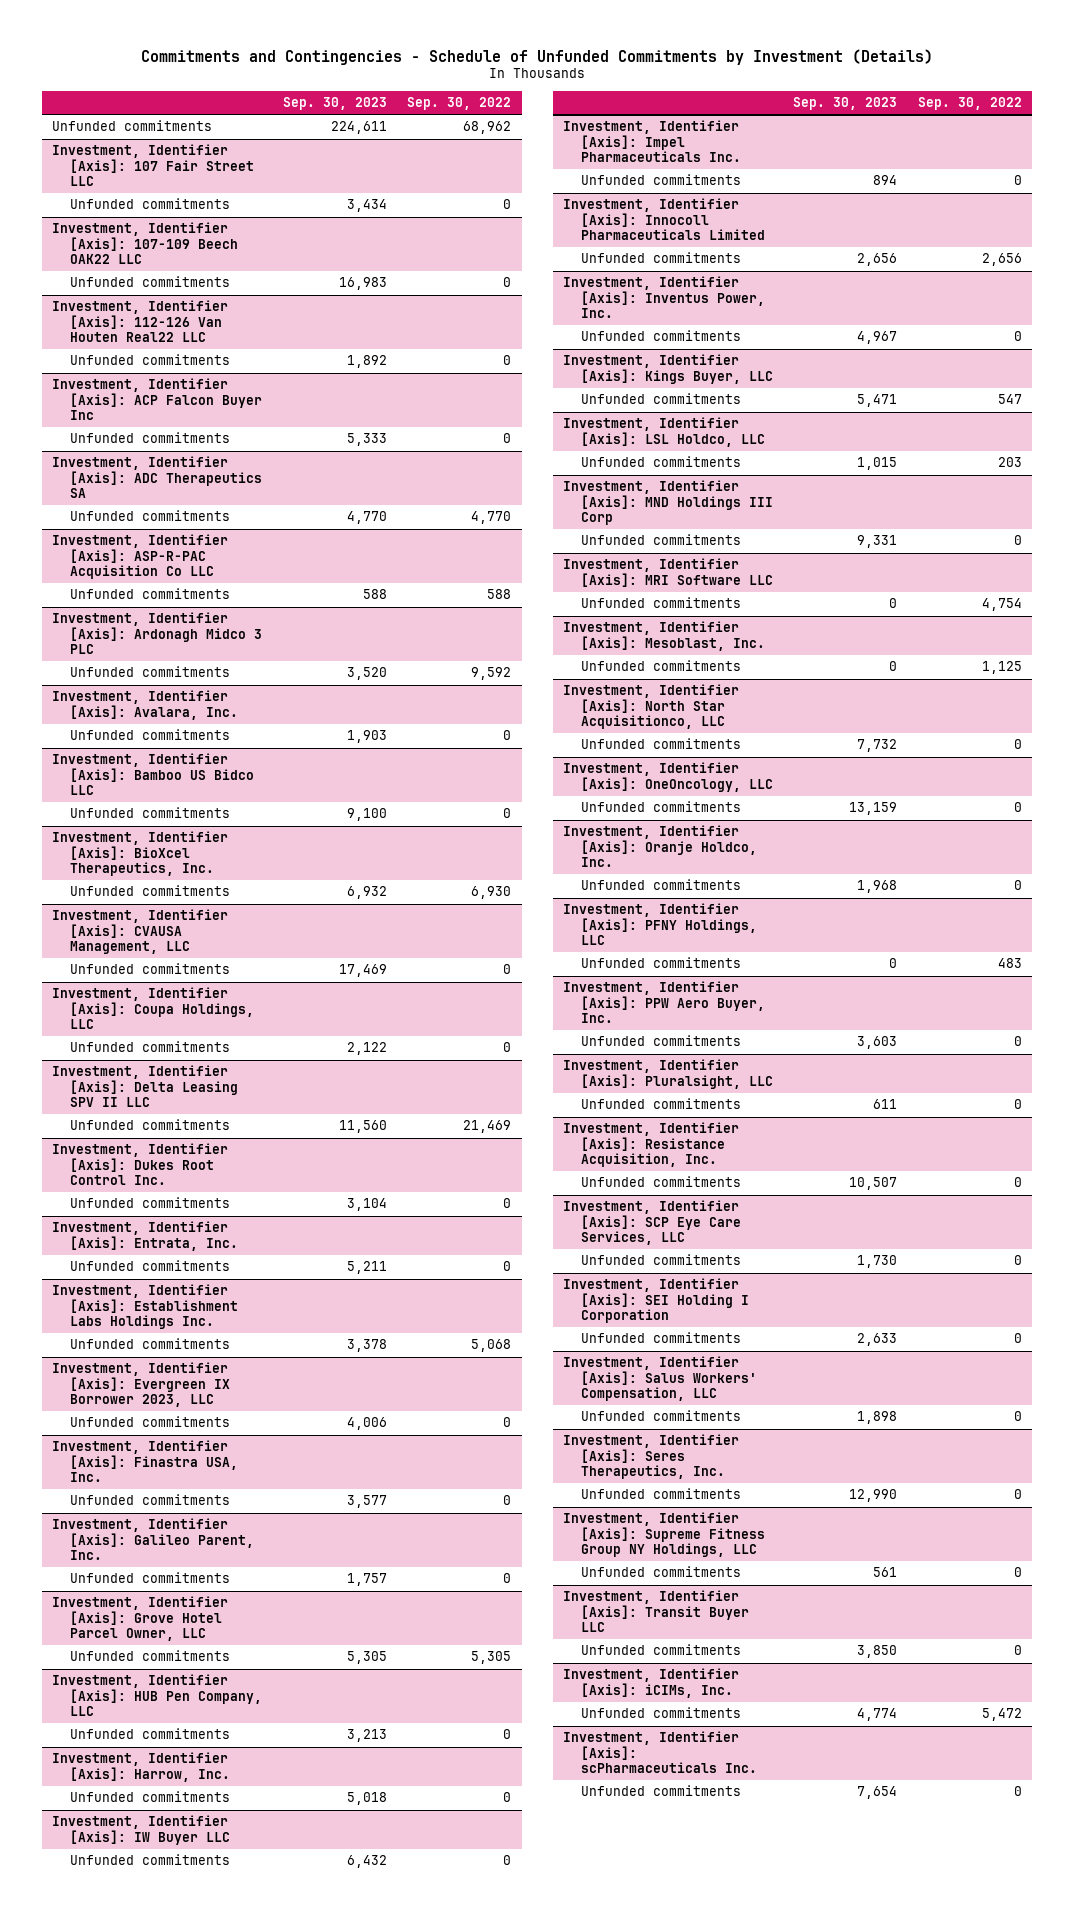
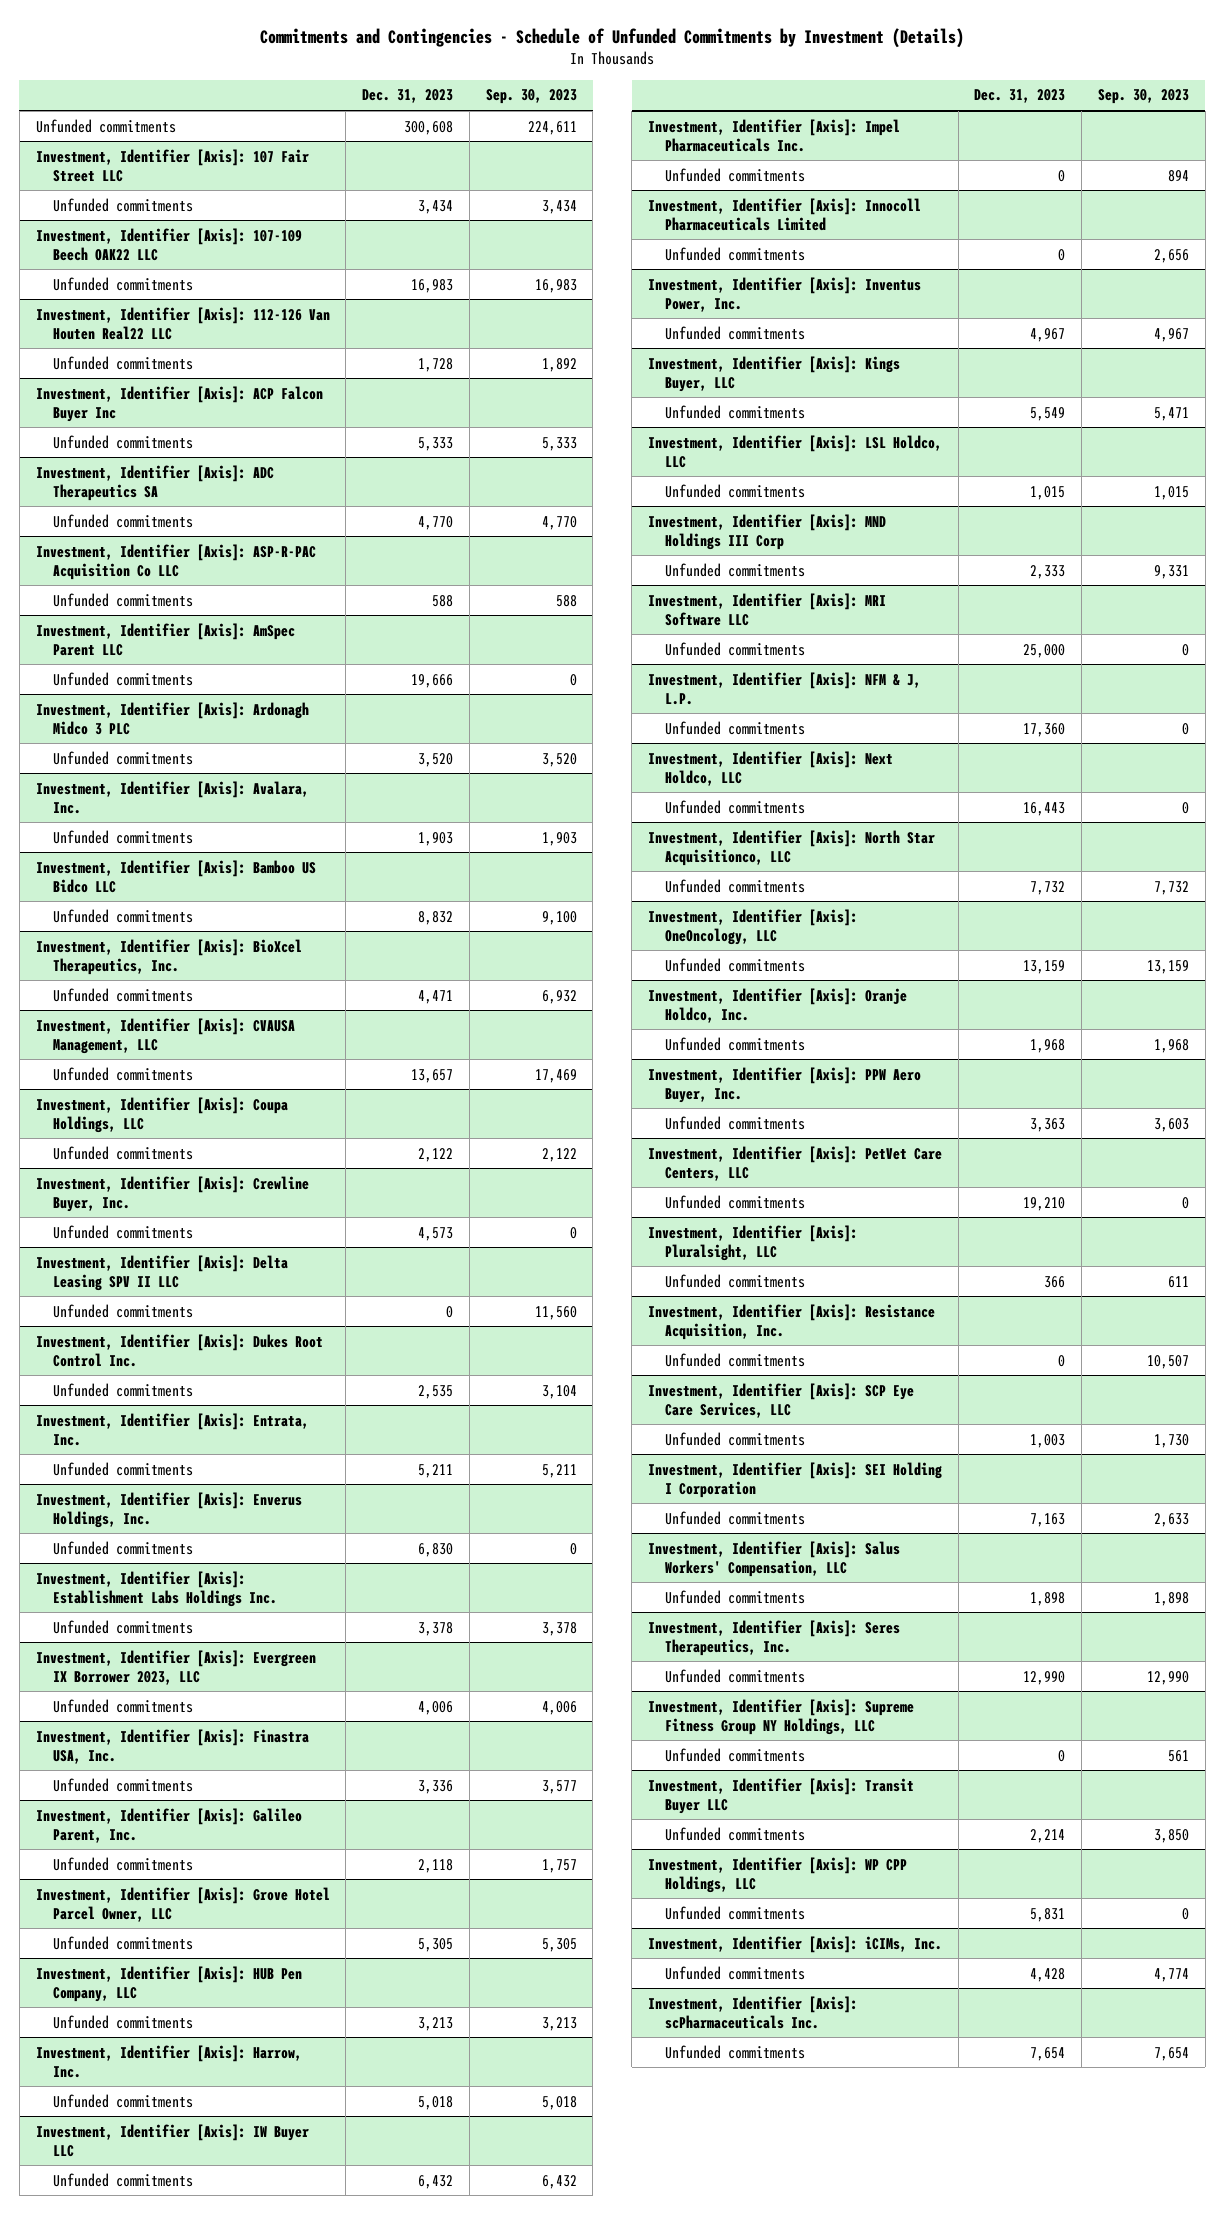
- | Sep. 30, 2023 | Sep. 30, 2022
+ | Dec. 31, 2023 | Sep. 30, 2023
+ Investment, Identifier [Axis]: AmSpec Parent LLC
+ Unfunded commitments | 19,666 | 0
+ Investment, Identifier [Axis]: Crewline Buyer, Inc.
+ Unfunded commitments | 4,573 | 0
+ Investment, Identifier [Axis]: Enverus Holdings, Inc.
+ Unfunded commitments | 6,830 | 0
- Investment, Identifier [Axis]: Mesoblast, Inc.
+ Investment, Identifier [Axis]: NFM & J, L.P.
+ Investment, Identifier [Axis]: Next Holdco, LLC
+ Unfunded commitments | 16,443 | 0
- Investment, Identifier [Axis]: PFNY Holdings, LLC
- Unfunded commitments | 0 | 483
+ Investment, Identifier [Axis]: PetVet Care Centers, LLC
+ Unfunded commitments | 19,210 | 0
+ Investment, Identifier [Axis]: WP CPP Holdings, LLC
+ Unfunded commitments | 5,831 | 0

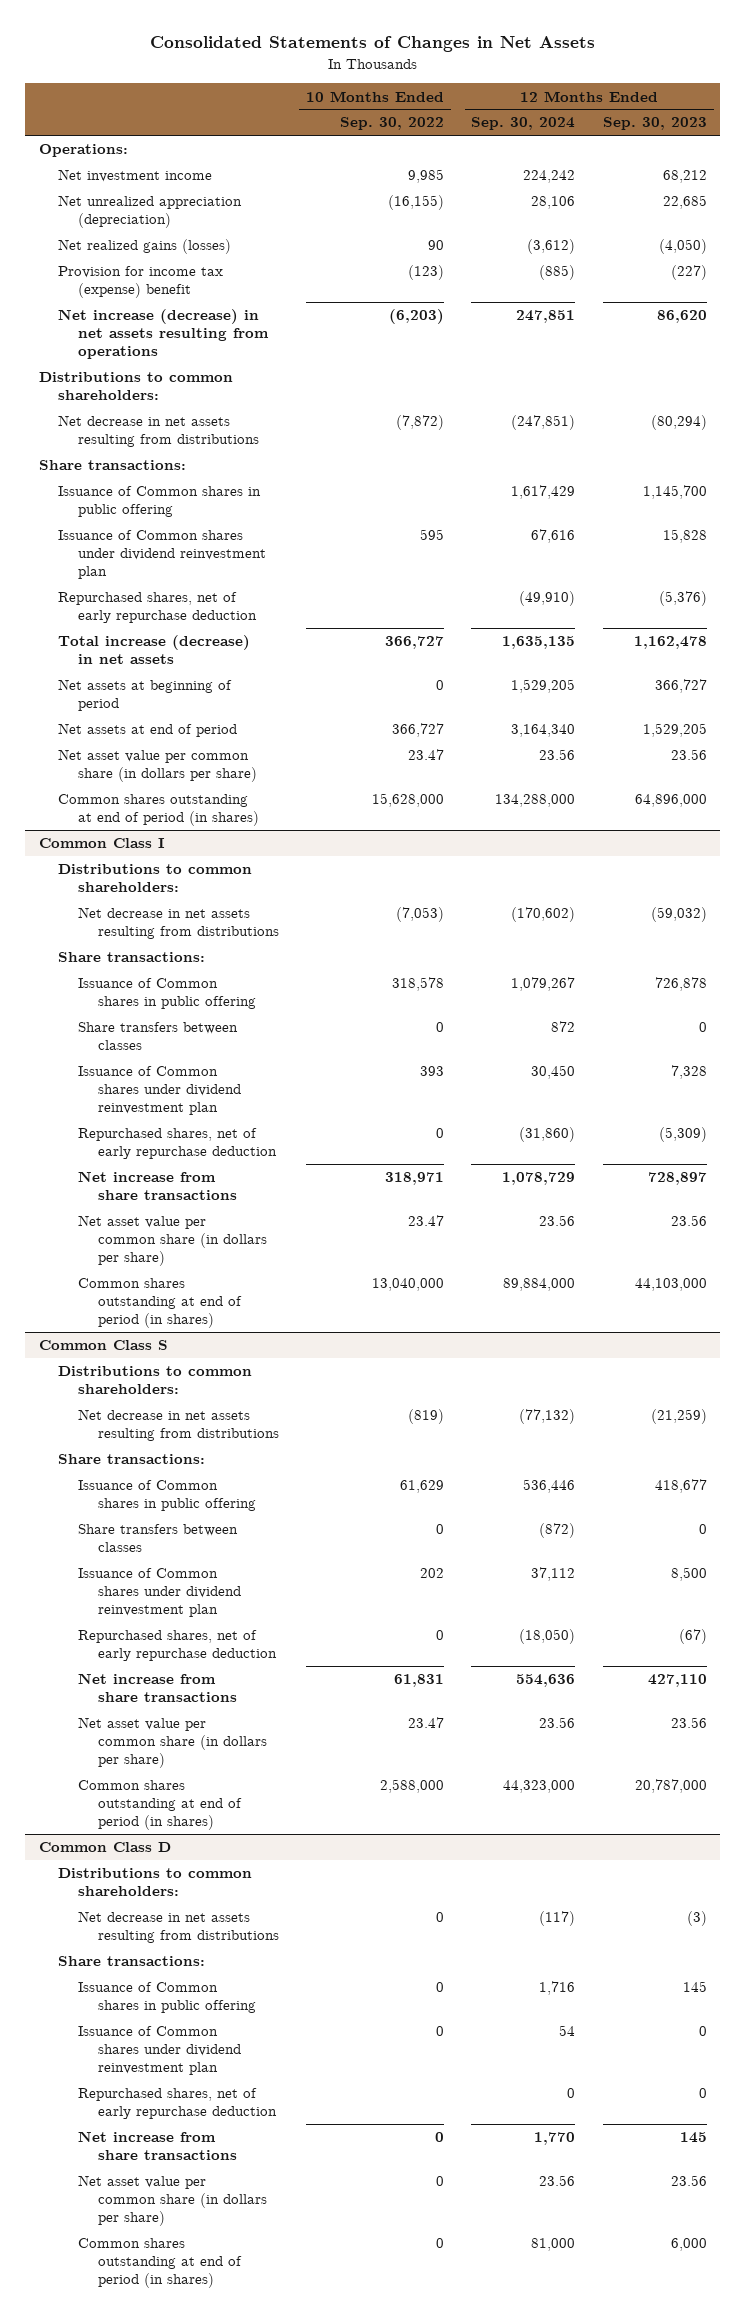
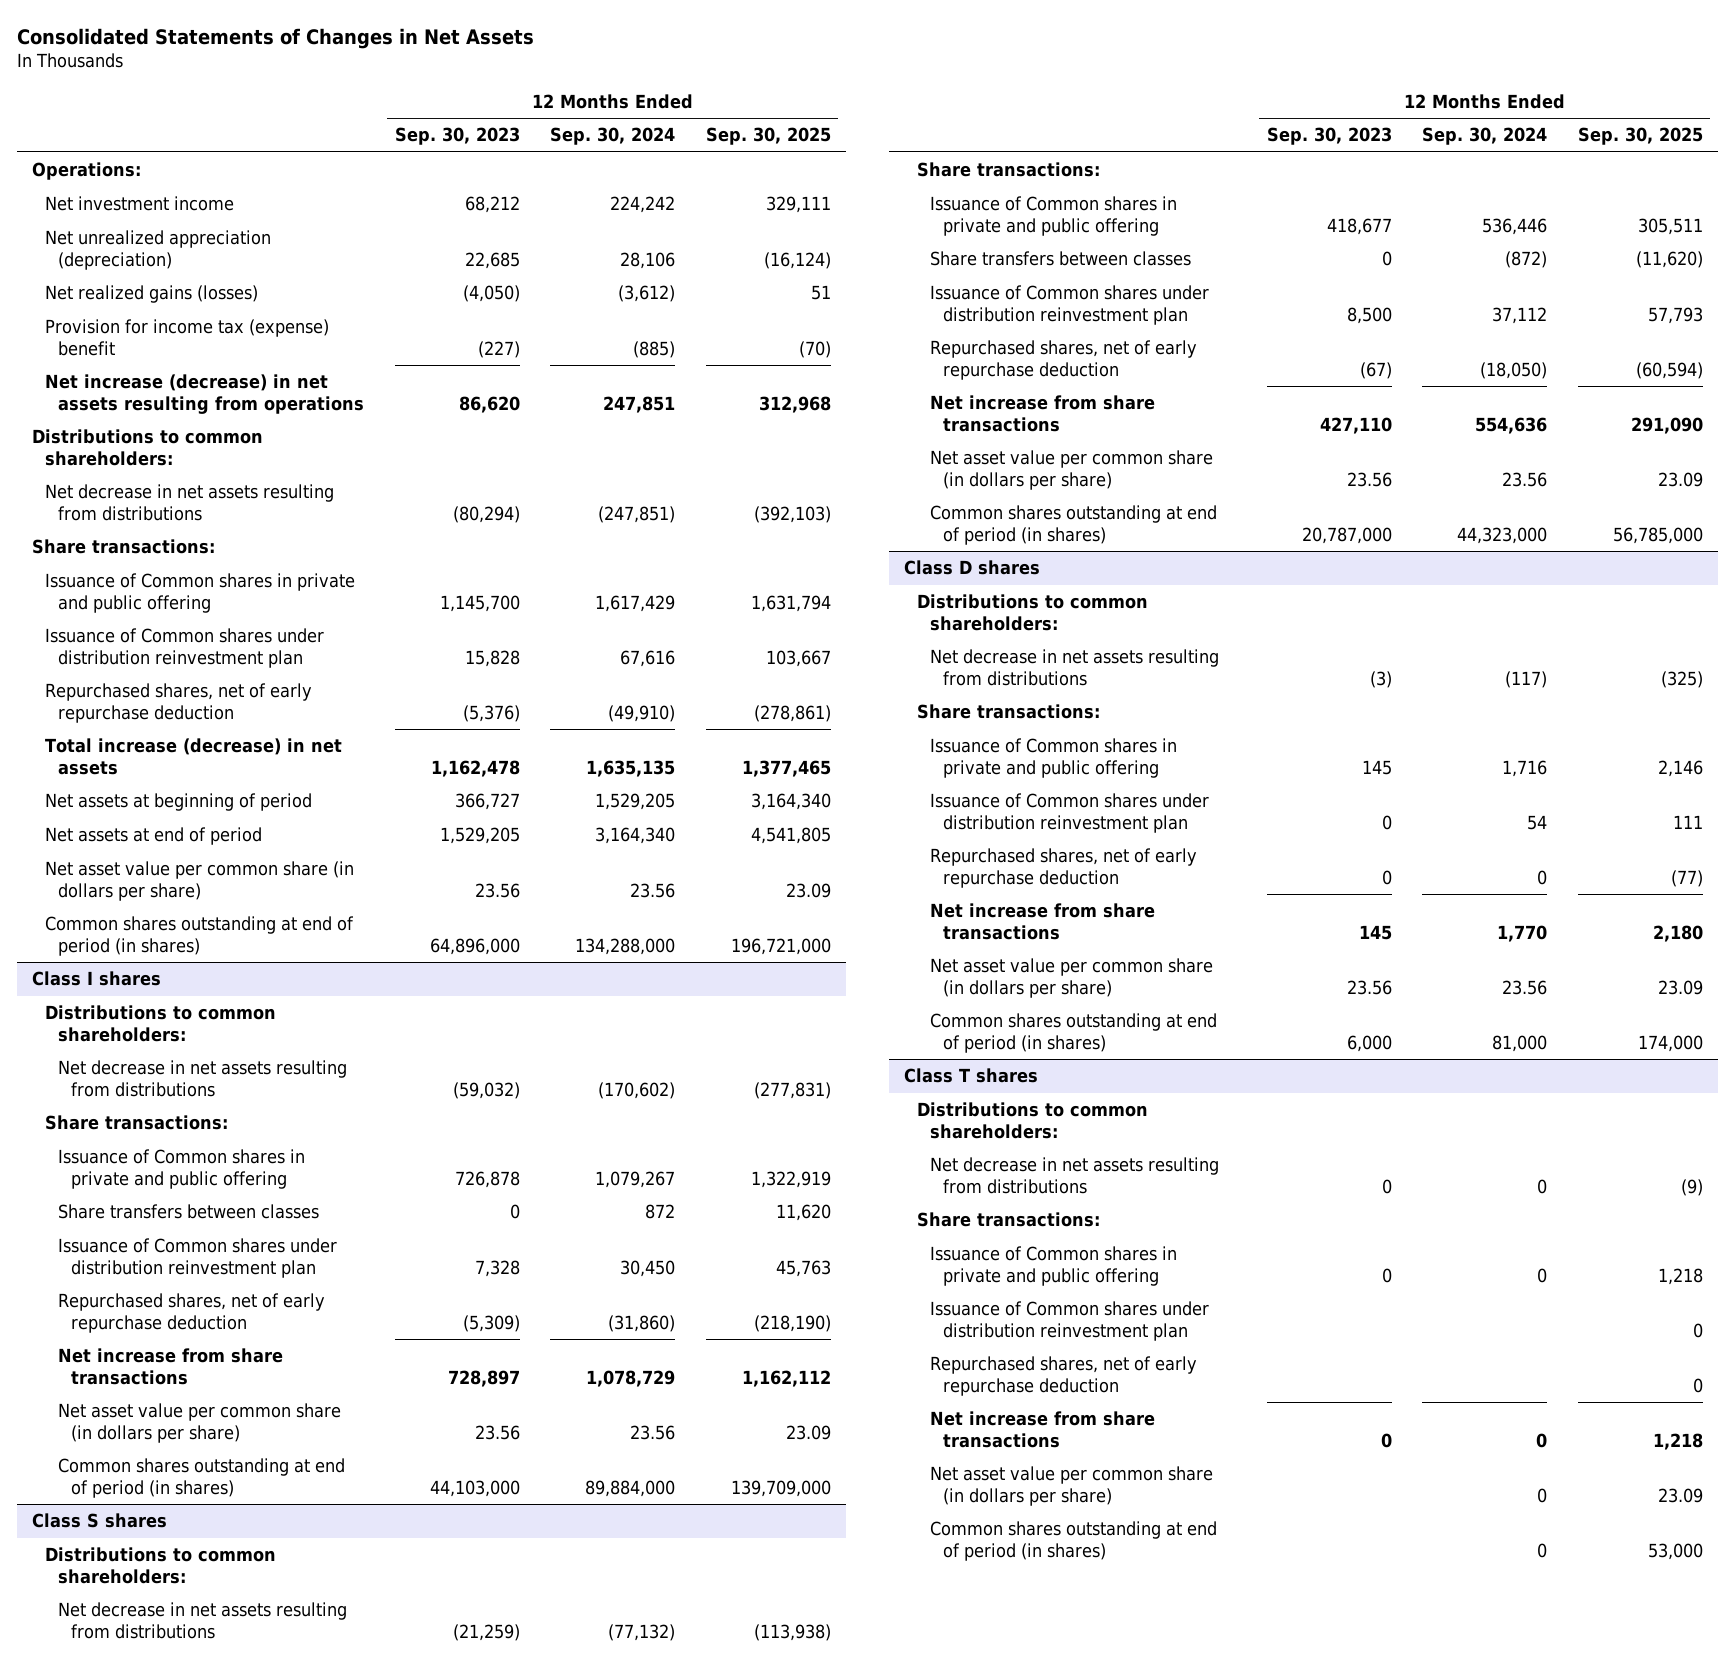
- | 10 Months Ended Sep. 30, 2022 | 12 Months Ended Sep. 30, 2024 | 12 Months Ended Sep. 30, 2023
+ | 12 Months Ended Sep. 30, 2023 | 12 Months Ended Sep. 30, 2024 | 12 Months Ended Sep. 30, 2025
- Issuance of Common shares in public offering | | 1,617,429 | 1,145,700
- Issuance of Common shares under dividend reinvestment plan | 595 | 67,616 | 15,828
+ Issuance of Common shares in private and public offering | 1,145,700 | 1,617,429 | 1,631,794
+ Issuance of Common shares under distribution reinvestment plan | 15,828 | 67,616 | 103,667
- Common Class I
+ Class I shares
- Issuance of Common shares in public offering | 318,578 | 1,079,267 | 726,878
+ Issuance of Common shares in private and public offering | 726,878 | 1,079,267 | 1,322,919
- Issuance of Common shares under dividend reinvestment plan | 393 | 30,450 | 7,328
+ Issuance of Common shares under distribution reinvestment plan | 7,328 | 30,450 | 45,763
- Common Class S
+ Class S shares
- Issuance of Common shares in public offering | 61,629 | 536,446 | 418,677
+ Issuance of Common shares in private and public offering | 418,677 | 536,446 | 305,511
- Issuance of Common shares under dividend reinvestment plan | 202 | 37,112 | 8,500
+ Issuance of Common shares under distribution reinvestment plan | 8,500 | 37,112 | 57,793
- Common Class D
+ Class D shares
- Issuance of Common shares in public offering | 0 | 1,716 | 145
- Issuance of Common shares under dividend reinvestment plan | 0 | 54 | 0
+ Issuance of Common shares in private and public offering | 145 | 1,716 | 2,146
+ Issuance of Common shares under distribution reinvestment plan | 0 | 54 | 111
+ Class T shares
+ Distributions to common shareholders:
+ Net decrease in net assets resulting from distributions | 0 | 0 | (9)
+ Share transactions:
+ Issuance of Common shares in private and public offering | 0 | 0 | 1,218
+ Issuance of Common shares under distribution reinvestment plan | | | 0
+ Repurchased shares, net of early repurchase deduction | | | 0
+ Net increase from share transactions | 0 | 0 | 1,218
+ Net asset value per common share (in dollars per share) | | 0 | 23.09
+ Common shares outstanding at end of period (in shares) | | 0 | 53,000

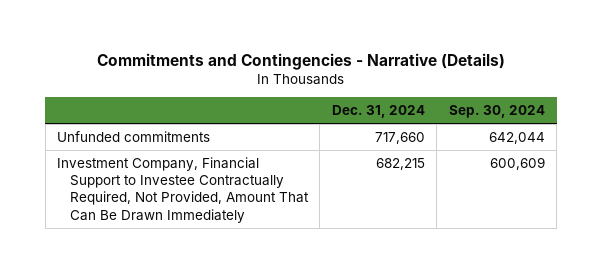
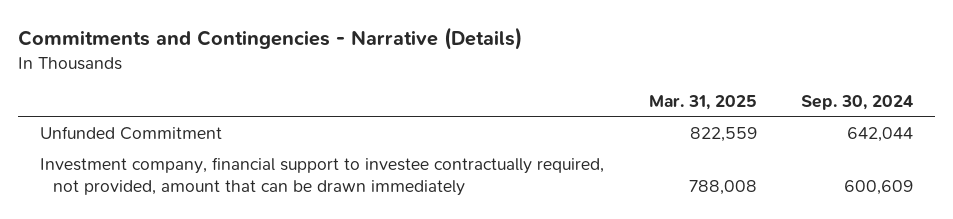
- | Dec. 31, 2024 | Sep. 30, 2024
+ | Mar. 31, 2025 | Sep. 30, 2024
- Unfunded commitments | 717,660 | 642,044
- Investment Company, Financial Support to Investee Contractually Required, Not Provided, Amount That Can Be Drawn Immediately | 682,215 | 600,609
+ Unfunded Commitment | 822,559 | 642,044
+ Investment company, financial support to investee contractually required, not provided, amount that can be drawn immediately | 788,008 | 600,609

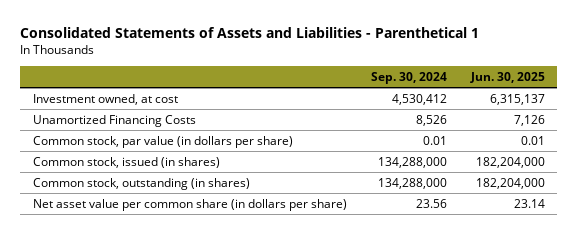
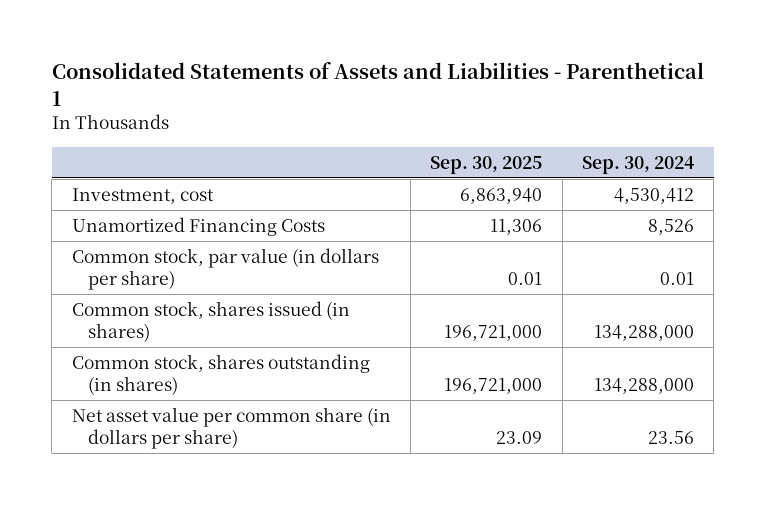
- | Sep. 30, 2024 | Jun. 30, 2025
+ | Sep. 30, 2025 | Sep. 30, 2024
- Investment owned, at cost | 4,530,412 | 6,315,137
+ Investment, cost | 6,863,940 | 4,530,412
- Common stock, issued (in shares) | 134,288,000 | 182,204,000
- Common stock, outstanding (in shares) | 134,288,000 | 182,204,000
+ Common stock, shares issued (in shares) | 196,721,000 | 134,288,000
+ Common stock, shares outstanding (in shares) | 196,721,000 | 134,288,000

